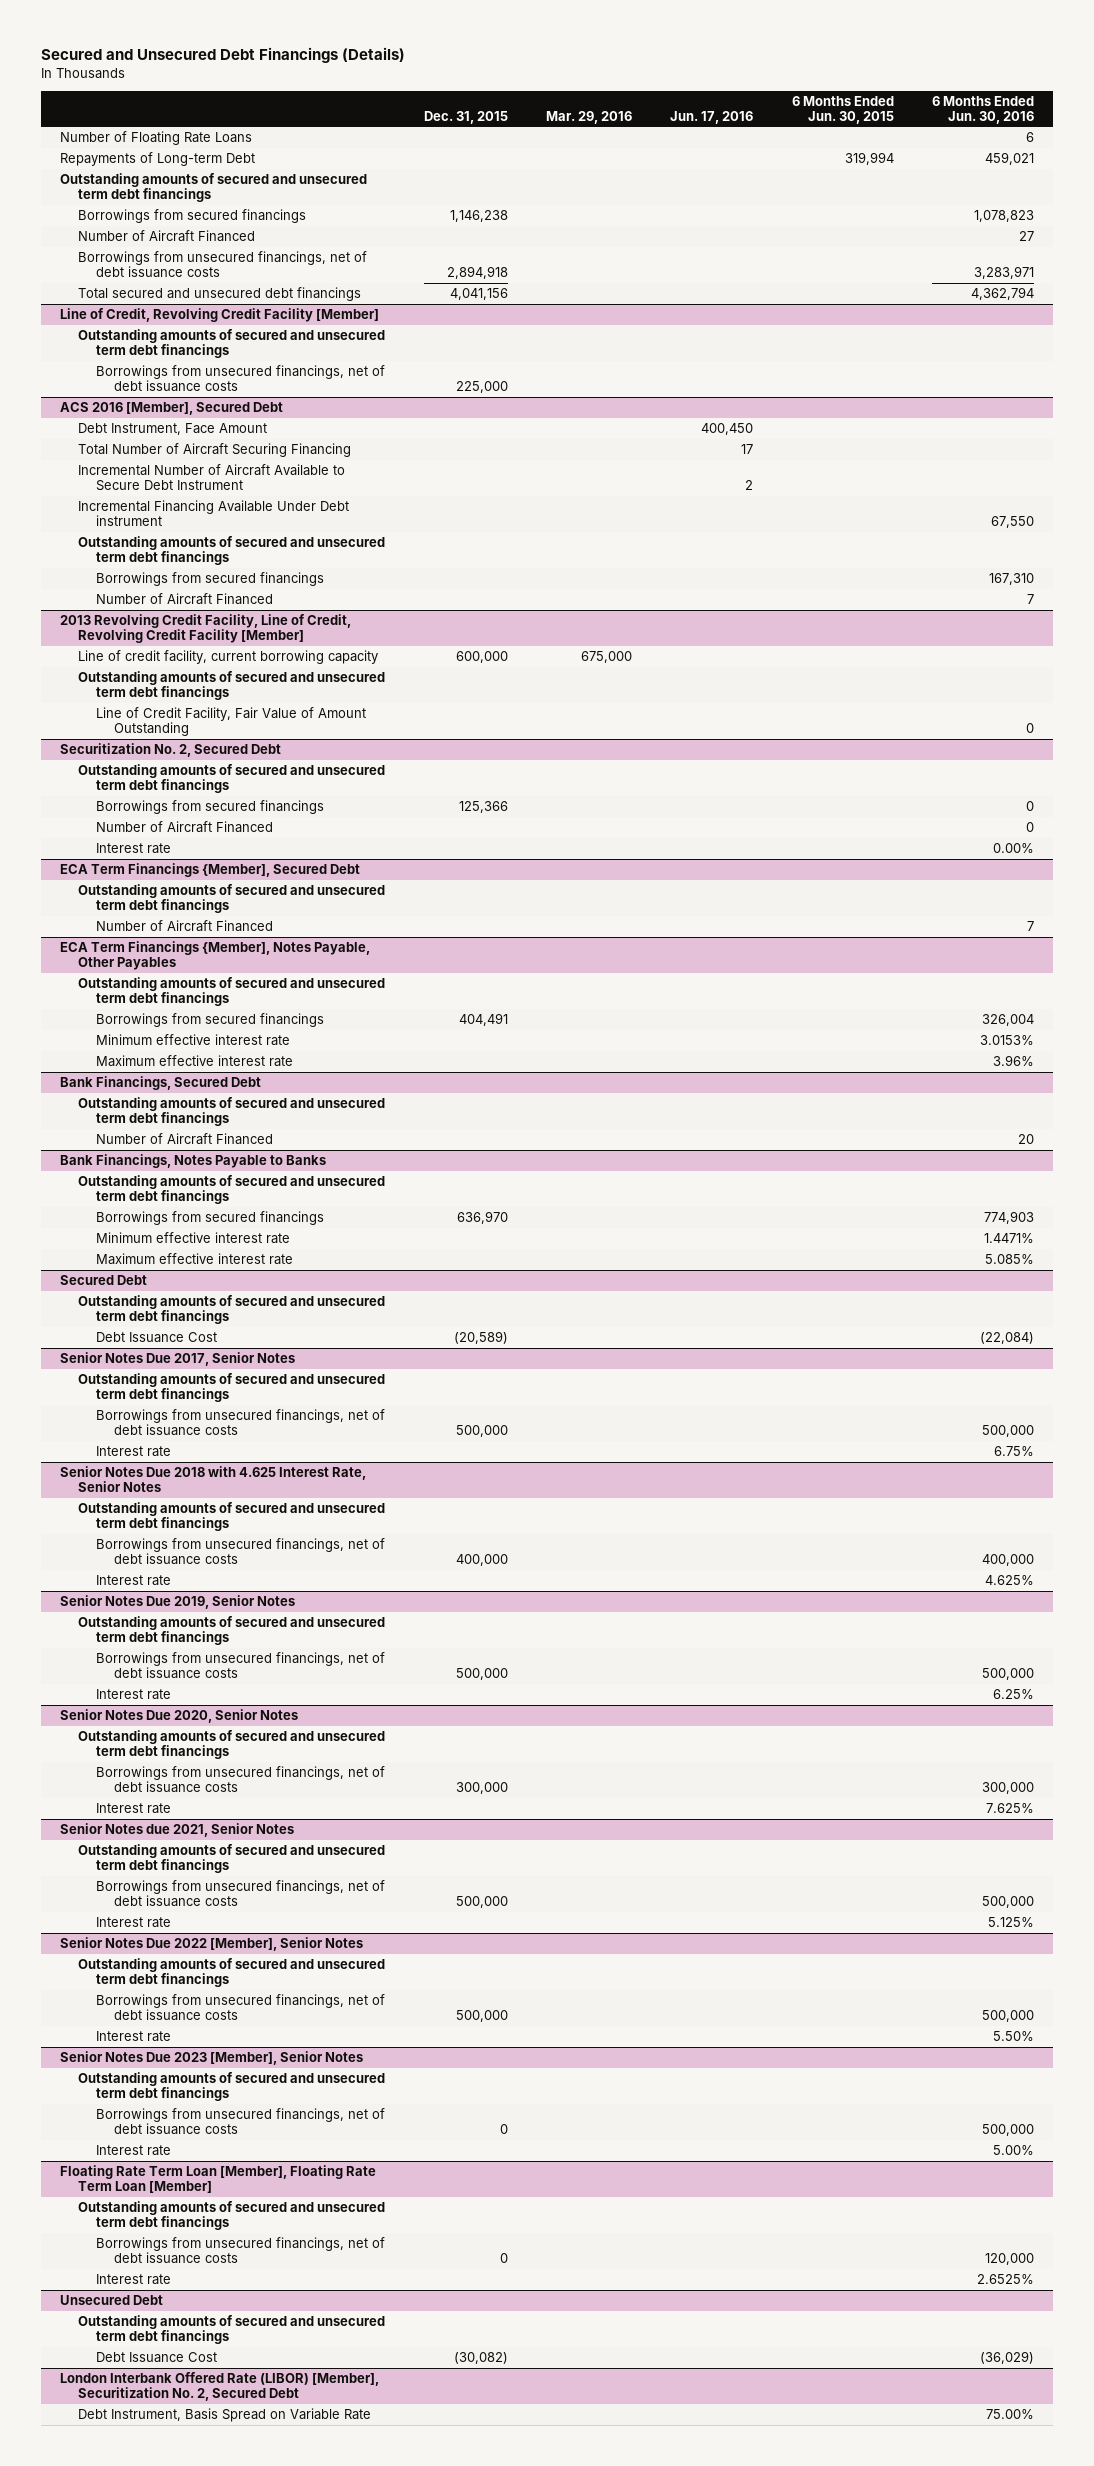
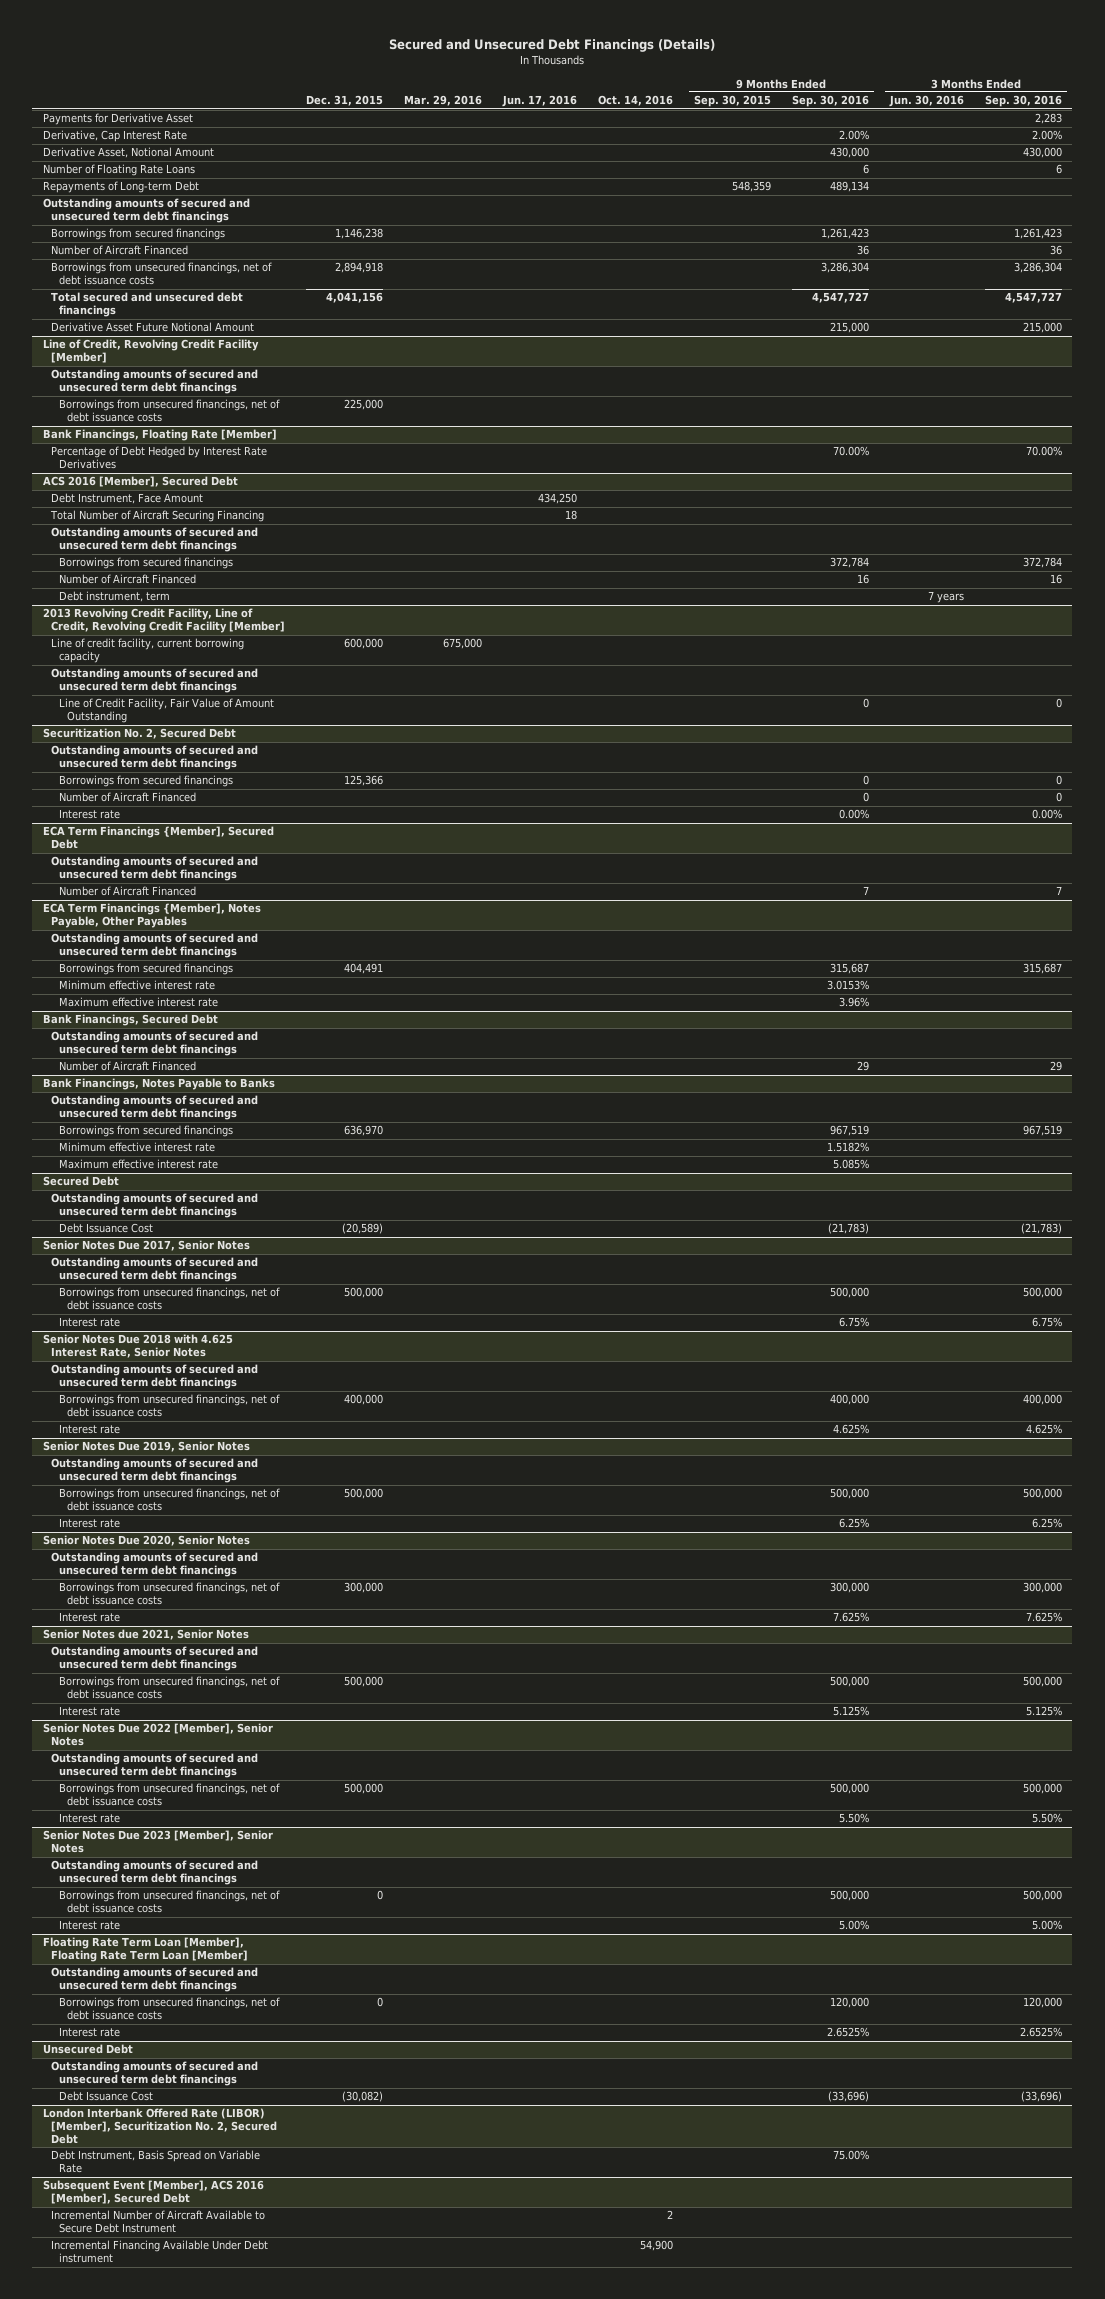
- | Dec. 31, 2015 | Mar. 29, 2016 | Jun. 17, 2016 | 6 Months Ended Jun. 30, 2015 | 6 Months Ended Jun. 30, 2016
+ | Dec. 31, 2015 | Mar. 29, 2016 | Jun. 17, 2016 | Oct. 14, 2016 | 9 Months Ended Sep. 30, 2015 | 9 Months Ended Sep. 30, 2016 | 3 Months Ended Jun. 30, 2016 | 3 Months Ended Sep. 30, 2016
+ Payments for Derivative Asset | | | | | | | | 2,283
+ Derivative, Cap Interest Rate | | | | | | 2.00% | | 2.00%
+ Derivative Asset, Notional Amount | | | | | | 430,000 | | 430,000
+ Derivative Asset Future Notional Amount | | | | | | 215,000 | | 215,000
+ Bank Financings, Floating Rate [Member]
+ Percentage of Debt Hedged by Interest Rate Derivatives | | | | | | 70.00% | | 70.00%
@ ACS 2016 [Member], Secured Debt
- Debt Instrument, Face Amount | | | 400,450 | |
- Total Number of Aircraft Securing Financing | | | 17 | |
- Incremental Number of Aircraft Available to Secure Debt Instrument | | | 2 | |
- Incremental Financing Available Under Debt instrument | | | | | 67,550
+ Debt Instrument, Face Amount | | | 434,250 | | | | |
+ Total Number of Aircraft Securing Financing | | | 18 | | | | |
+ Debt instrument, term | | | | | | | 7 years |
+ Subsequent Event [Member], ACS 2016 [Member], Secured Debt
+ Incremental Number of Aircraft Available to Secure Debt Instrument | | | | 2 | | | |
+ Incremental Financing Available Under Debt instrument | | | | 54,900 | | | |

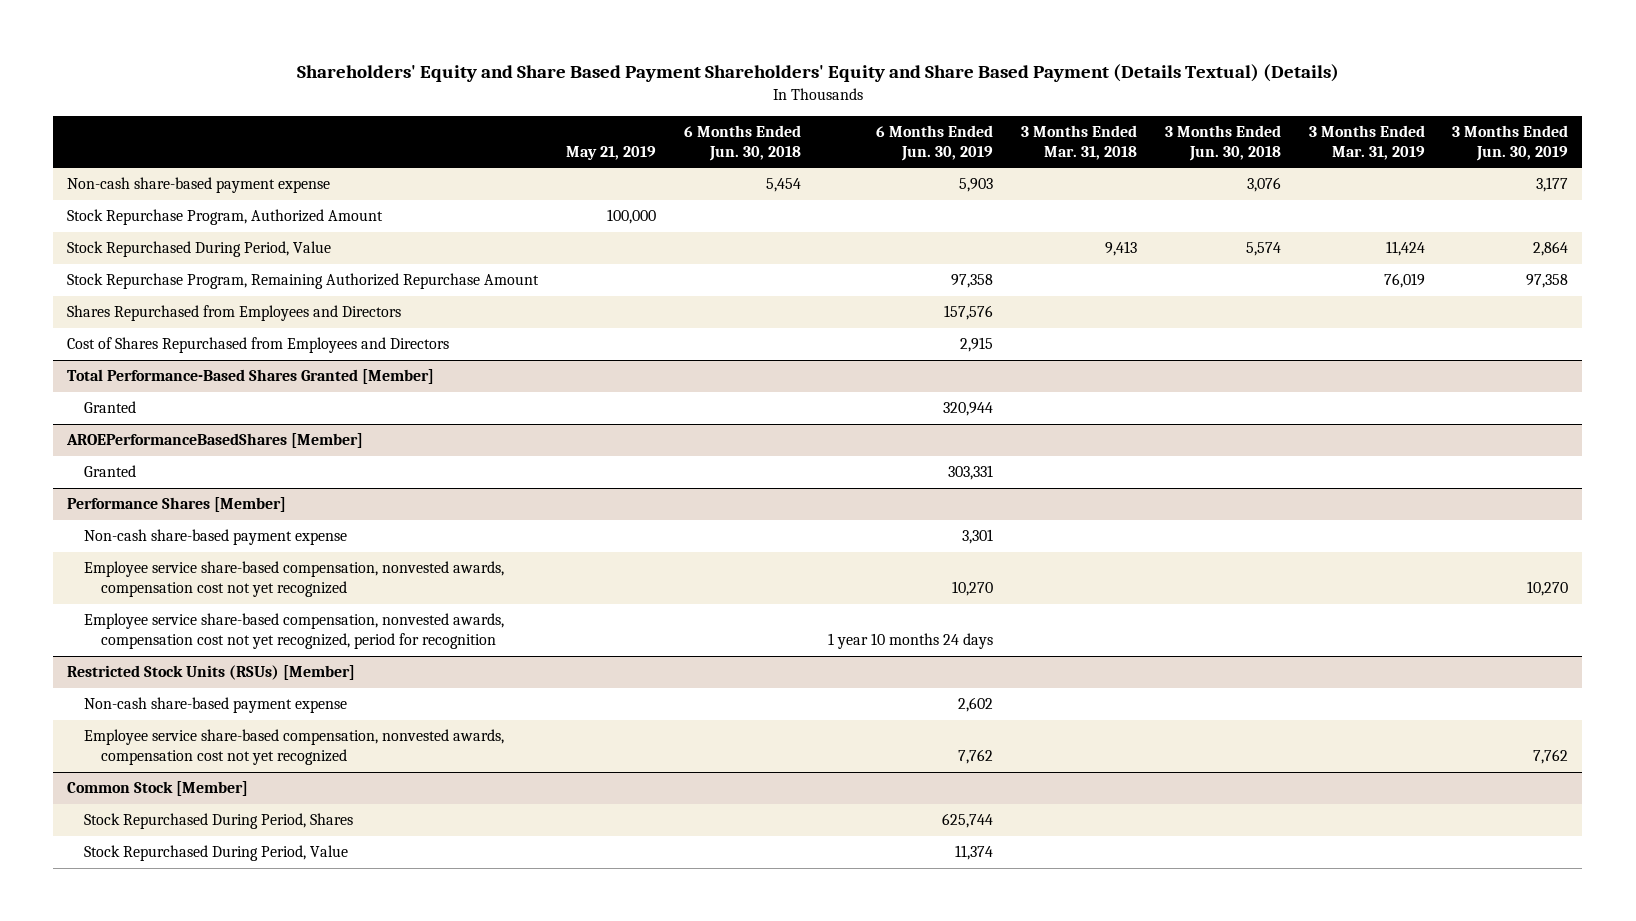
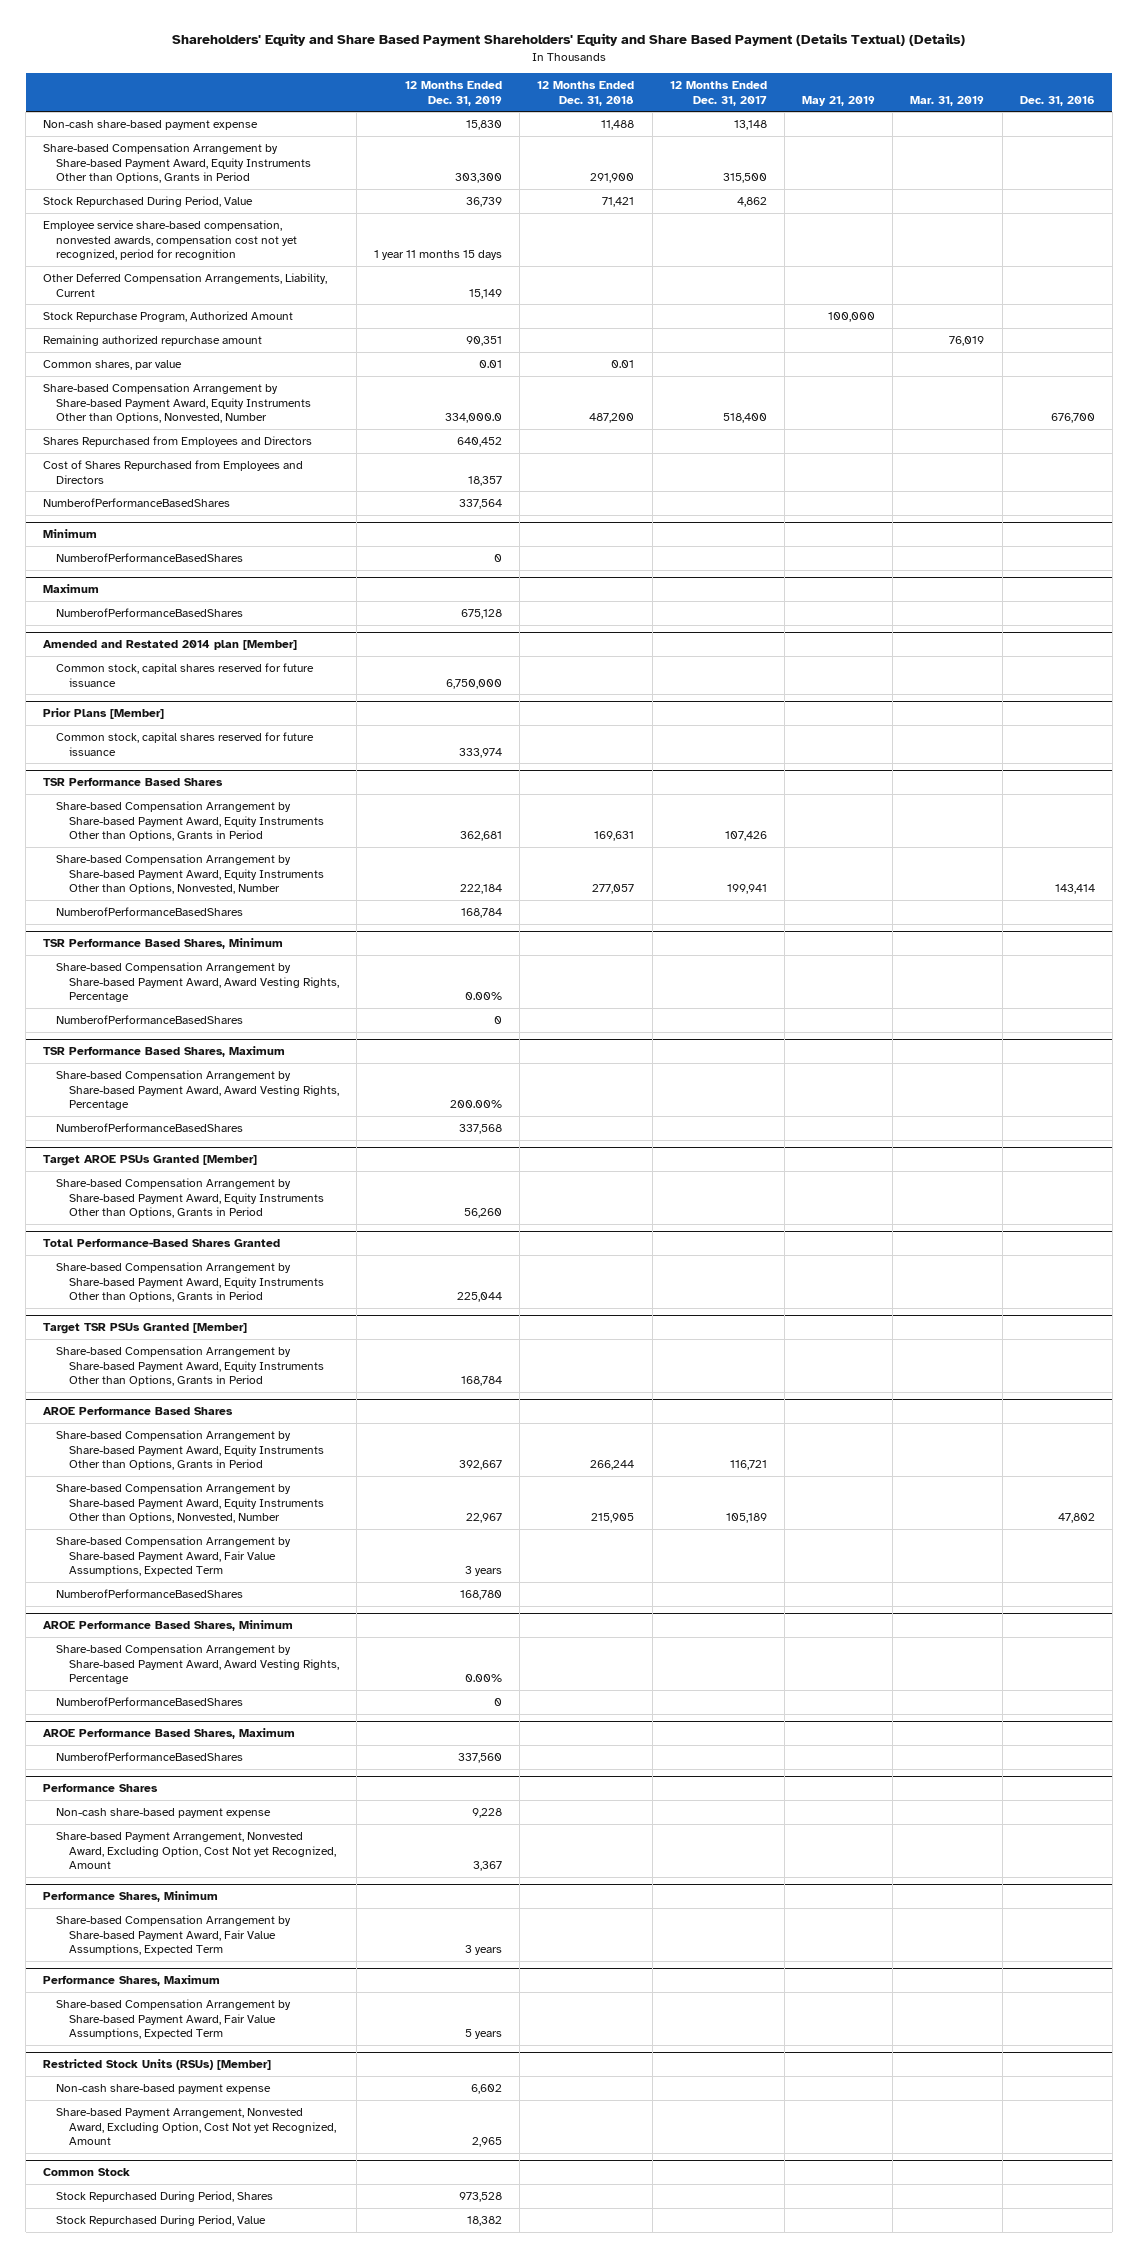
- | May 21, 2019 | 6 Months Ended Jun. 30, 2018 | 6 Months Ended Jun. 30, 2019 | 3 Months Ended Mar. 31, 2018 | 3 Months Ended Jun. 30, 2018 | 3 Months Ended Mar. 31, 2019 | 3 Months Ended Jun. 30, 2019
+ | 12 Months Ended Dec. 31, 2019 | 12 Months Ended Dec. 31, 2018 | 12 Months Ended Dec. 31, 2017 | May 21, 2019 | Mar. 31, 2019 | Dec. 31, 2016
+ Share-based Compensation Arrangement by Share-based Payment Award, Equity Instruments Other than Options, Grants in Period | 303,300 | 291,900 | 315,500 | | |
- Stock Repurchase Program, Remaining Authorized Repurchase Amount | | | 97,358 | | | 76,019 | 97,358
+ Employee service share-based compensation, nonvested awards, compensation cost not yet recognized, period for recognition | 1 year 11 months 15 days | | | | |
+ Other Deferred Compensation Arrangements, Liability, Current | 15,149 | | | | |
moved down: Stock Repurchase Program, Authorized Amount | | | | 100,000 | |
+ Remaining authorized repurchase amount | 90,351 | | | | 76,019 |
+ Common shares, par value | 0.01 | 0.01 | | | |
+ Share-based Compensation Arrangement by Share-based Payment Award, Equity Instruments Other than Options, Nonvested, Number | 334,000.0 | 487,200 | 518,400 | | | 676,700
- Total Performance-Based Shares Granted [Member]
- Granted | | | 320,944 | | | |
- AROEPerformanceBasedShares [Member]
- Granted | | | 303,331 | | | |
- Performance Shares [Member]
+ NumberofPerformanceBasedShares | 337,564 | | | | |
+ Minimum
+ NumberofPerformanceBasedShares | 0 | | | | |
+ Maximum
+ NumberofPerformanceBasedShares | 675,128 | | | | |
+ Amended and Restated 2014 plan [Member]
+ Common stock, capital shares reserved for future issuance | 6,750,000 | | | | |
+ Prior Plans [Member]
+ Common stock, capital shares reserved for future issuance | 333,974 | | | | |
+ TSR Performance Based Shares
+ Share-based Compensation Arrangement by Share-based Payment Award, Equity Instruments Other than Options, Grants in Period | 362,681 | 169,631 | 107,426 | | |
+ Share-based Compensation Arrangement by Share-based Payment Award, Equity Instruments Other than Options, Nonvested, Number | 222,184 | 277,057 | 199,941 | | | 143,414
+ NumberofPerformanceBasedShares | 168,784 | | | | |
+ TSR Performance Based Shares, Minimum
+ Share-based Compensation Arrangement by Share-based Payment Award, Award Vesting Rights, Percentage | 0.00% | | | | |
+ NumberofPerformanceBasedShares | 0 | | | | |
+ TSR Performance Based Shares, Maximum
+ Share-based Compensation Arrangement by Share-based Payment Award, Award Vesting Rights, Percentage | 200.00% | | | | |
+ NumberofPerformanceBasedShares | 337,568 | | | | |
+ Target AROE PSUs Granted [Member]
+ Share-based Compensation Arrangement by Share-based Payment Award, Equity Instruments Other than Options, Grants in Period | 56,260 | | | | |
+ Total Performance-Based Shares Granted
+ Share-based Compensation Arrangement by Share-based Payment Award, Equity Instruments Other than Options, Grants in Period | 225,044 | | | | |
+ Target TSR PSUs Granted [Member]
+ Share-based Compensation Arrangement by Share-based Payment Award, Equity Instruments Other than Options, Grants in Period | 168,784 | | | | |
+ AROE Performance Based Shares
+ Share-based Compensation Arrangement by Share-based Payment Award, Equity Instruments Other than Options, Grants in Period | 392,667 | 266,244 | 116,721 | | |
+ Share-based Compensation Arrangement by Share-based Payment Award, Equity Instruments Other than Options, Nonvested, Number | 22,967 | 215,905 | 105,189 | | | 47,802
+ Share-based Compensation Arrangement by Share-based Payment Award, Fair Value Assumptions, Expected Term | 3 years | | | | |
+ NumberofPerformanceBasedShares | 168,780 | | | | |
+ AROE Performance Based Shares, Minimum
+ Share-based Compensation Arrangement by Share-based Payment Award, Award Vesting Rights, Percentage | 0.00% | | | | |
+ NumberofPerformanceBasedShares | 0 | | | | |
+ AROE Performance Based Shares, Maximum
+ NumberofPerformanceBasedShares | 337,560 | | | | |
+ Performance Shares
- Employee service share-based compensation, nonvested awards, compensation cost not yet recognized | | | 10,270 | | | | 10,270
- Employee service share-based compensation, nonvested awards, compensation cost not yet recognized, period for recognition | | | 1 year 10 months 24 days | | | |
+ Share-based Payment Arrangement, Nonvested Award, Excluding Option, Cost Not yet Recognized, Amount | 3,367 | | | | |
+ Performance Shares, Minimum
+ Share-based Compensation Arrangement by Share-based Payment Award, Fair Value Assumptions, Expected Term | 3 years | | | | |
+ Performance Shares, Maximum
+ Share-based Compensation Arrangement by Share-based Payment Award, Fair Value Assumptions, Expected Term | 5 years | | | | |
@ Restricted Stock Units (RSUs) [Member]
- Employee service share-based compensation, nonvested awards, compensation cost not yet recognized | | | 7,762 | | | | 7,762
- Common Stock [Member]
@ Restricted Stock Units (RSUs) [Member]
+ Share-based Payment Arrangement, Nonvested Award, Excluding Option, Cost Not yet Recognized, Amount | 2,965 | | | | |
+ Common Stock

